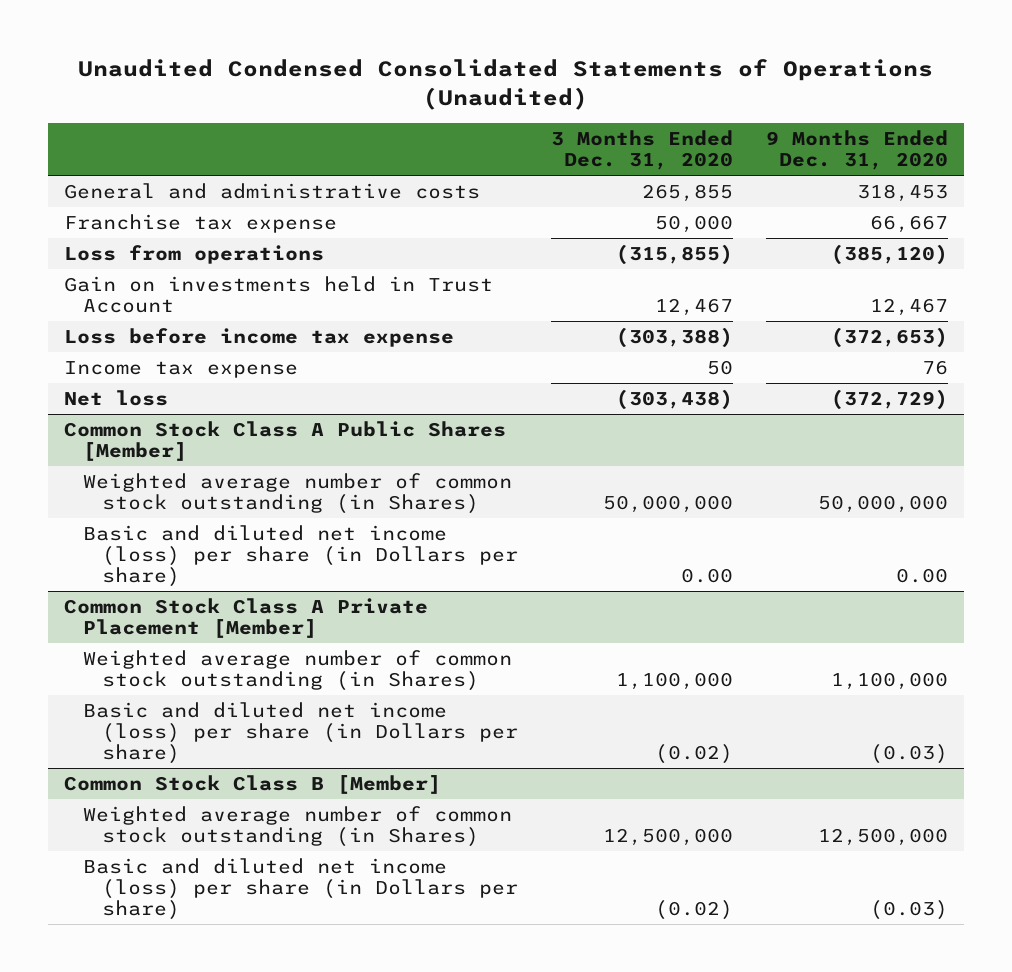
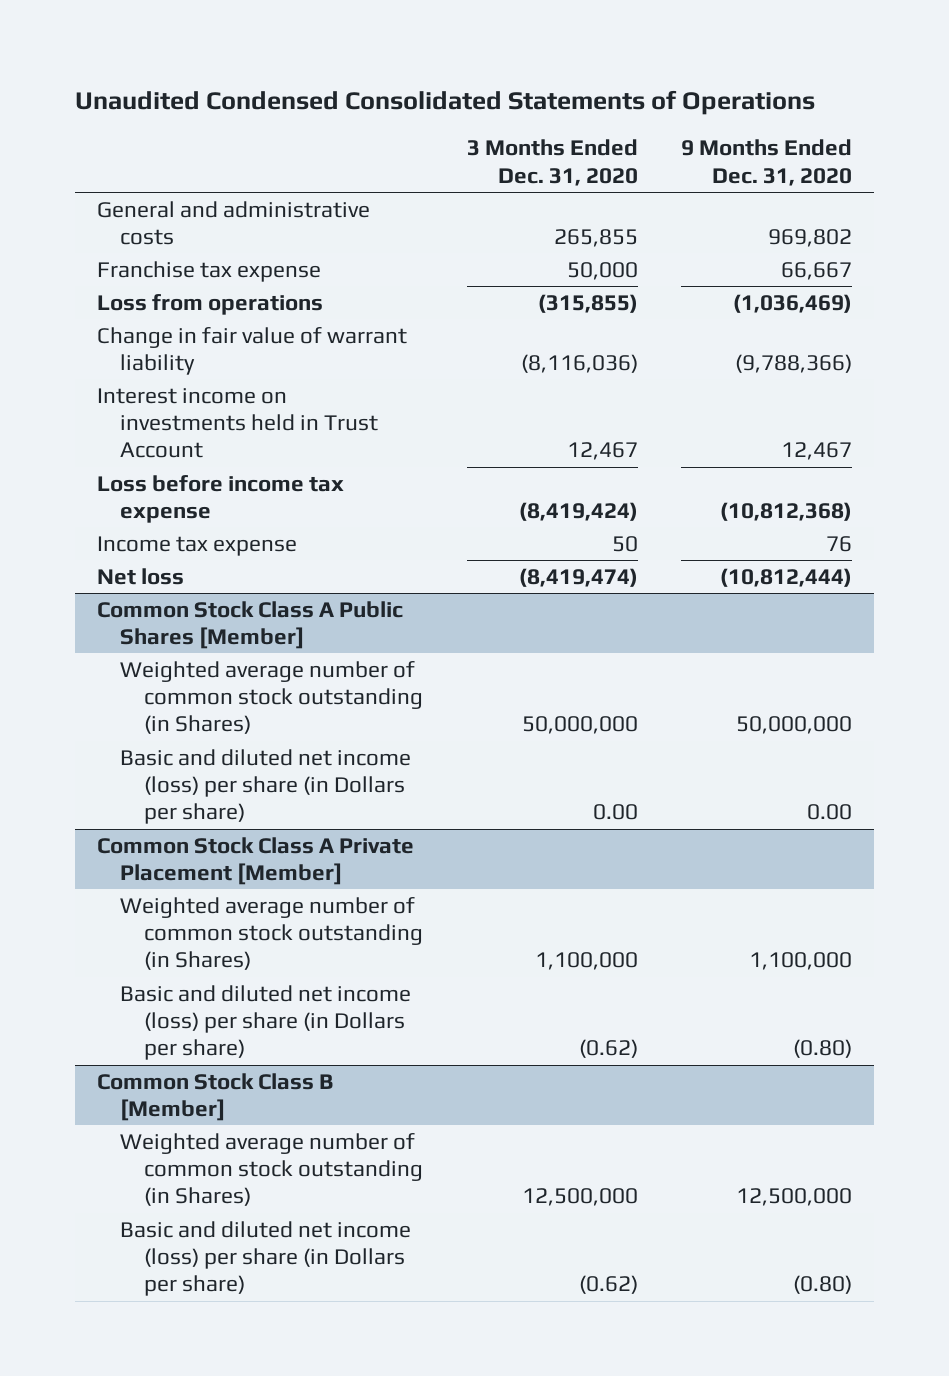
- Unaudited Condensed Consolidated Statements of Operations (Unaudited)
+ Unaudited Condensed Consolidated Statements of Operations
- General and administrative costs | 265,855 | 318,453
+ General and administrative costs | 265,855 | 969,802
- Loss from operations | (315,855) | (385,120)
- Gain on investments held in Trust Account | 12,467 | 12,467
- Loss before income tax expense | (303,388) | (372,653)
+ Loss from operations | (315,855) | (1,036,469)
+ Change in fair value of warrant liability | (8,116,036) | (9,788,366)
+ Interest income on investments held in Trust Account | 12,467 | 12,467
+ Loss before income tax expense | (8,419,424) | (10,812,368)
- Net loss | (303,438) | (372,729)
+ Net loss | (8,419,474) | (10,812,444)
@ Common Stock Class A Private Placement [Member]
- Basic and diluted net income (loss) per share (in Dollars per share) | (0.02) | (0.03)
+ Basic and diluted net income (loss) per share (in Dollars per share) | (0.62) | (0.80)
@ Common Stock Class B [Member]
- Basic and diluted net income (loss) per share (in Dollars per share) | (0.02) | (0.03)
+ Basic and diluted net income (loss) per share (in Dollars per share) | (0.62) | (0.80)

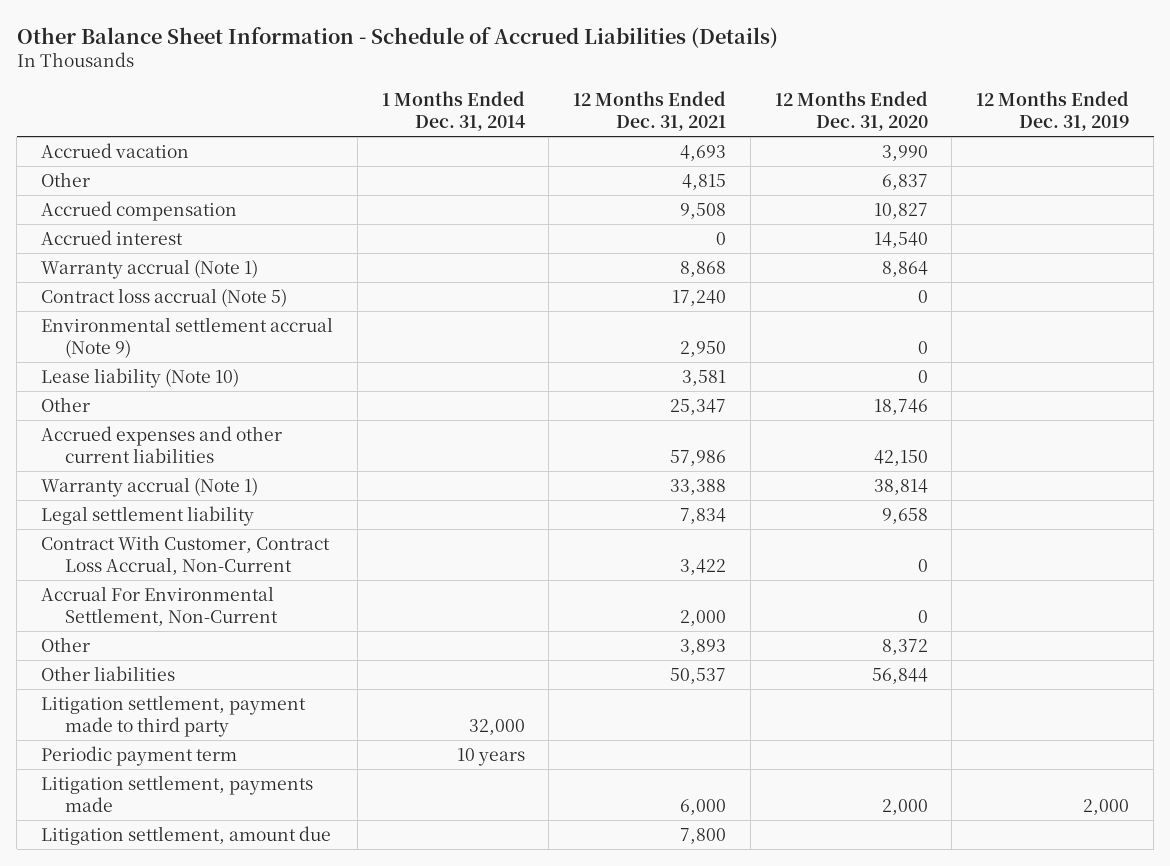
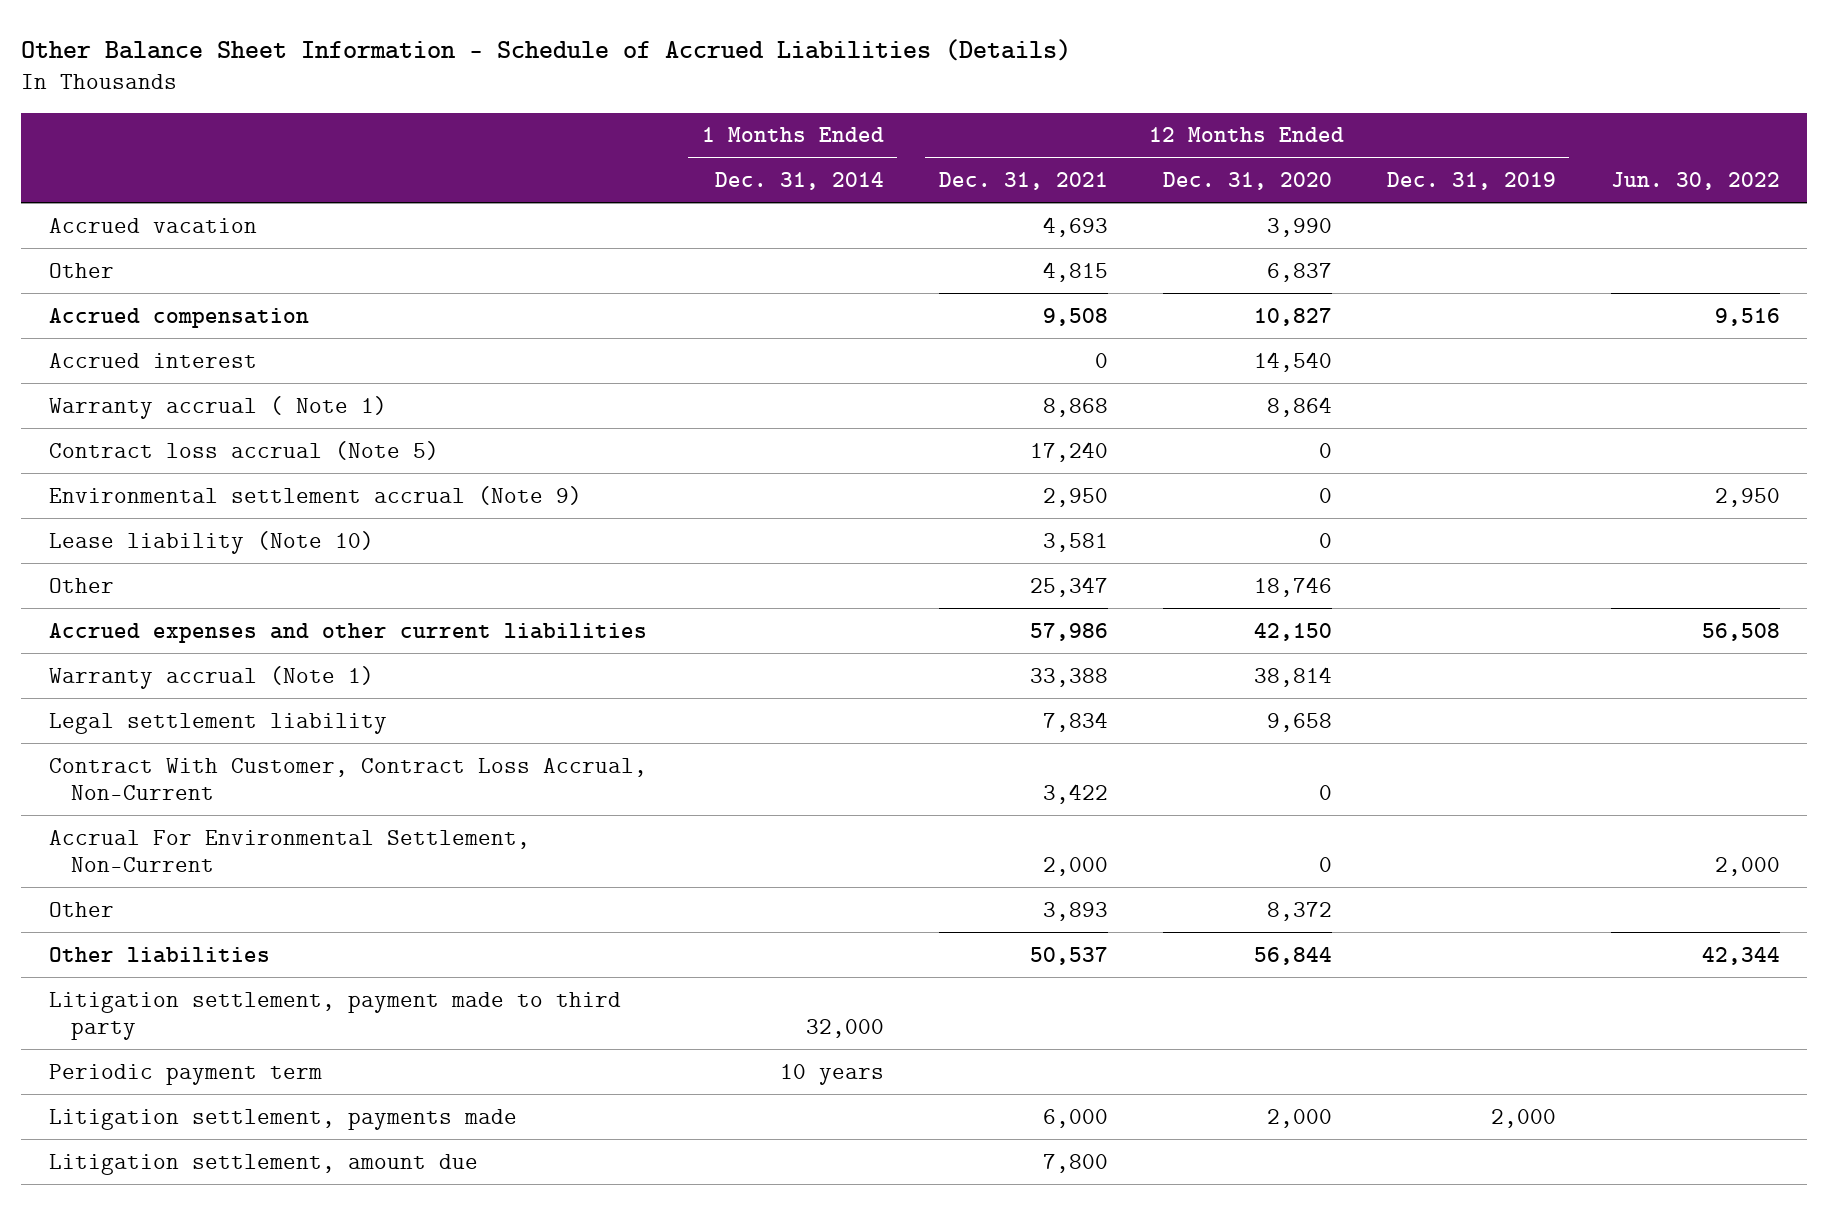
- | 1 Months Ended Dec. 31, 2014 | 12 Months Ended Dec. 31, 2021 | 12 Months Ended Dec. 31, 2020 | 12 Months Ended Dec. 31, 2019
+ | 1 Months Ended Dec. 31, 2014 | 12 Months Ended Dec. 31, 2021 | 12 Months Ended Dec. 31, 2020 | 12 Months Ended Dec. 31, 2019 | Jun. 30, 2022
- Warranty accrual (Note 1) | | 8,868 | 8,864 |
+ Warranty accrual ( Note 1) | | 8,868 | 8,864 | |

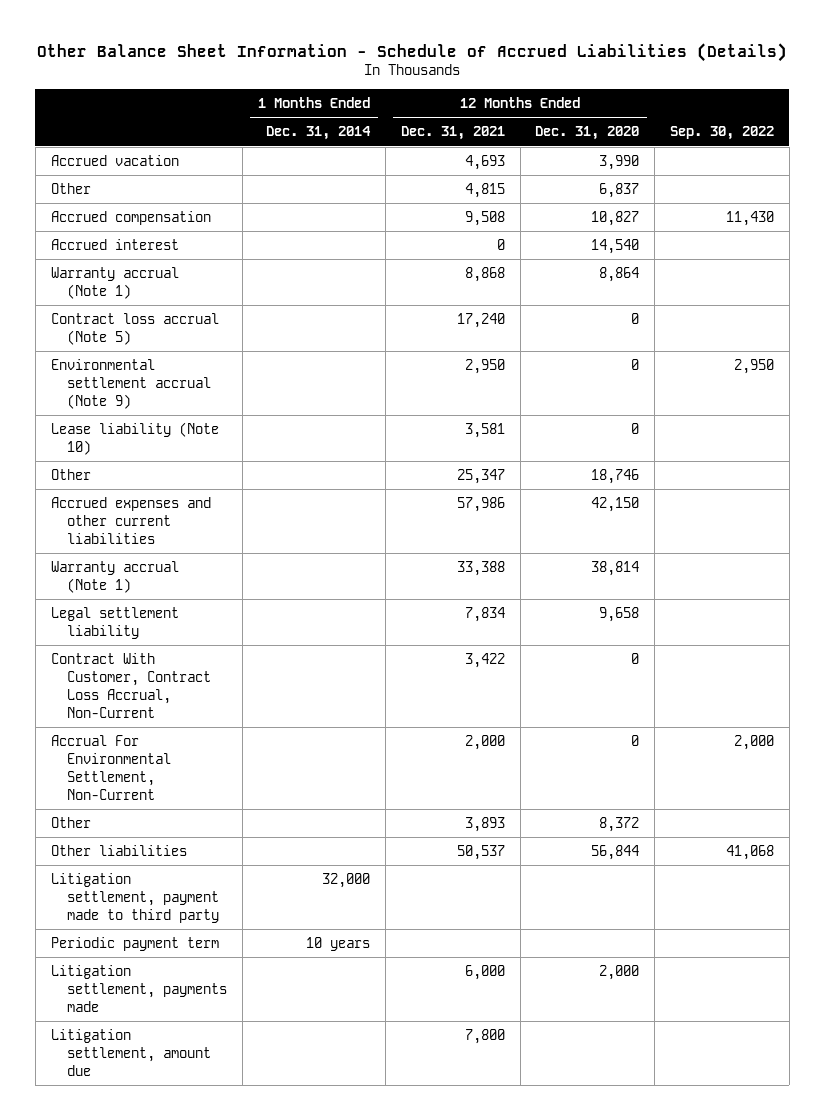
- | 1 Months Ended Dec. 31, 2014 | 12 Months Ended Dec. 31, 2021 | 12 Months Ended Dec. 31, 2020 | 12 Months Ended Dec. 31, 2019 | Jun. 30, 2022
+ | 1 Months Ended Dec. 31, 2014 | 12 Months Ended Dec. 31, 2021 | 12 Months Ended Dec. 31, 2020 | Sep. 30, 2022
- Warranty accrual ( Note 1) | | 8,868 | 8,864 | |
+ Warranty accrual (Note 1) | | 8,868 | 8,864 |

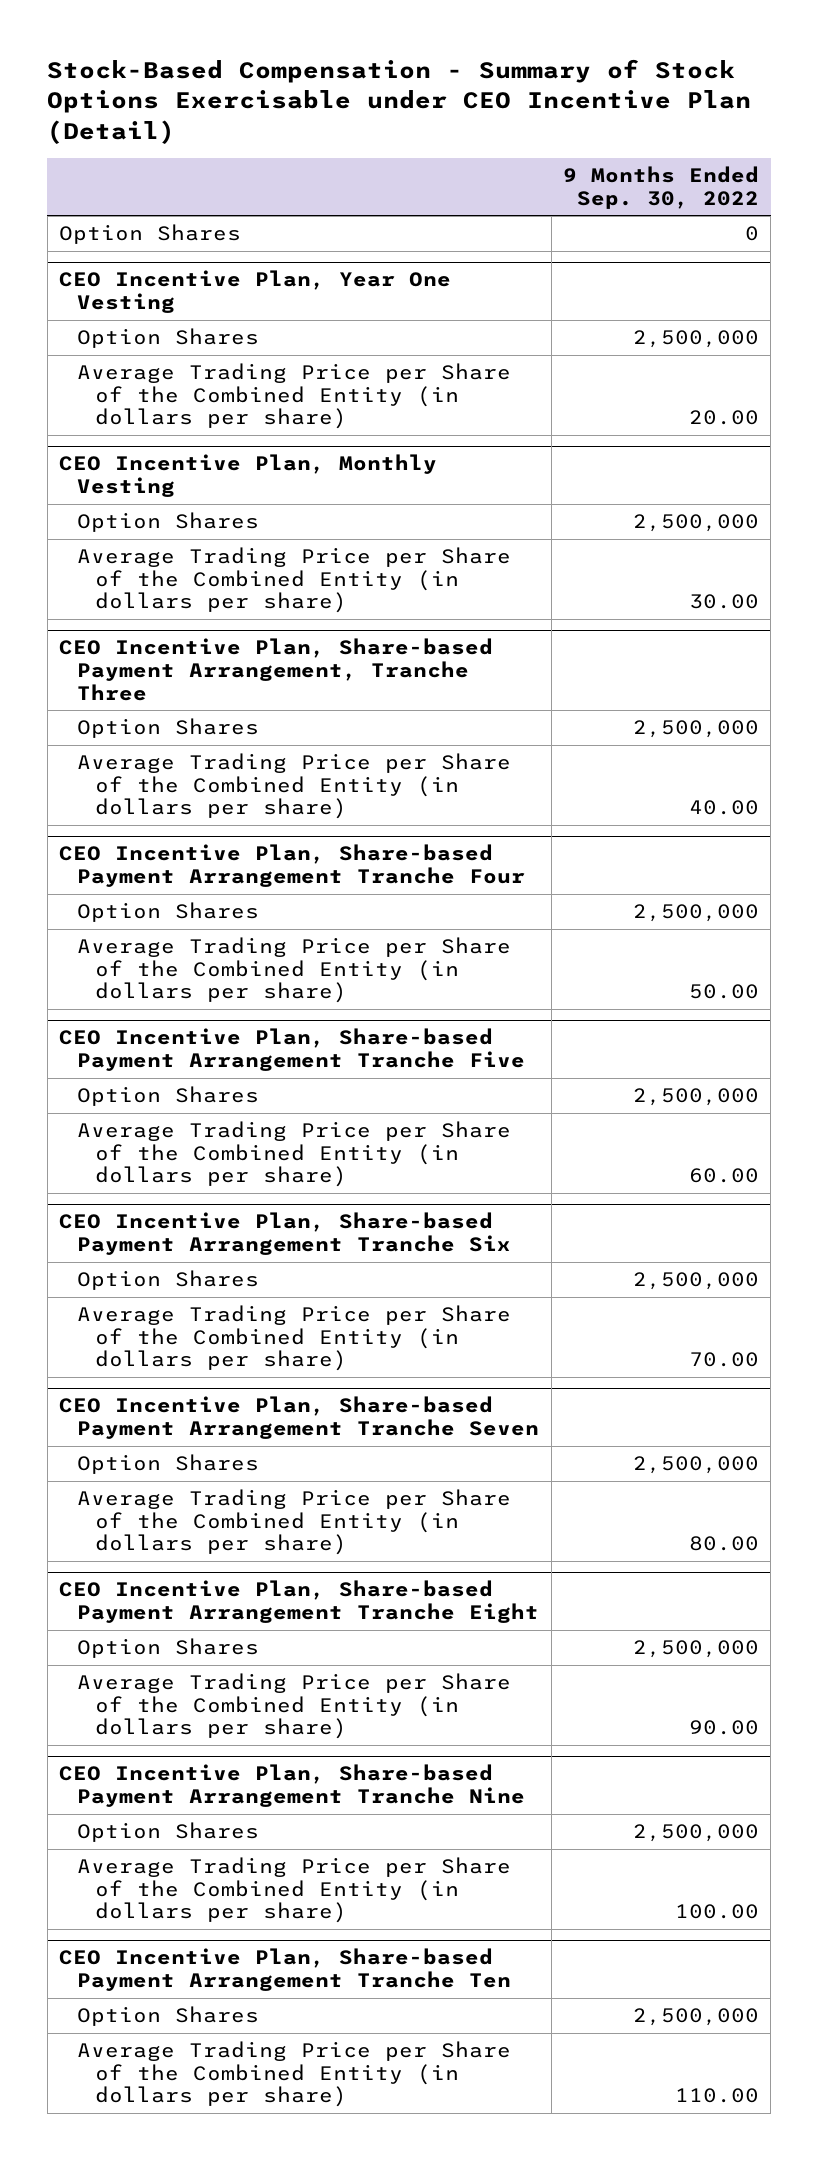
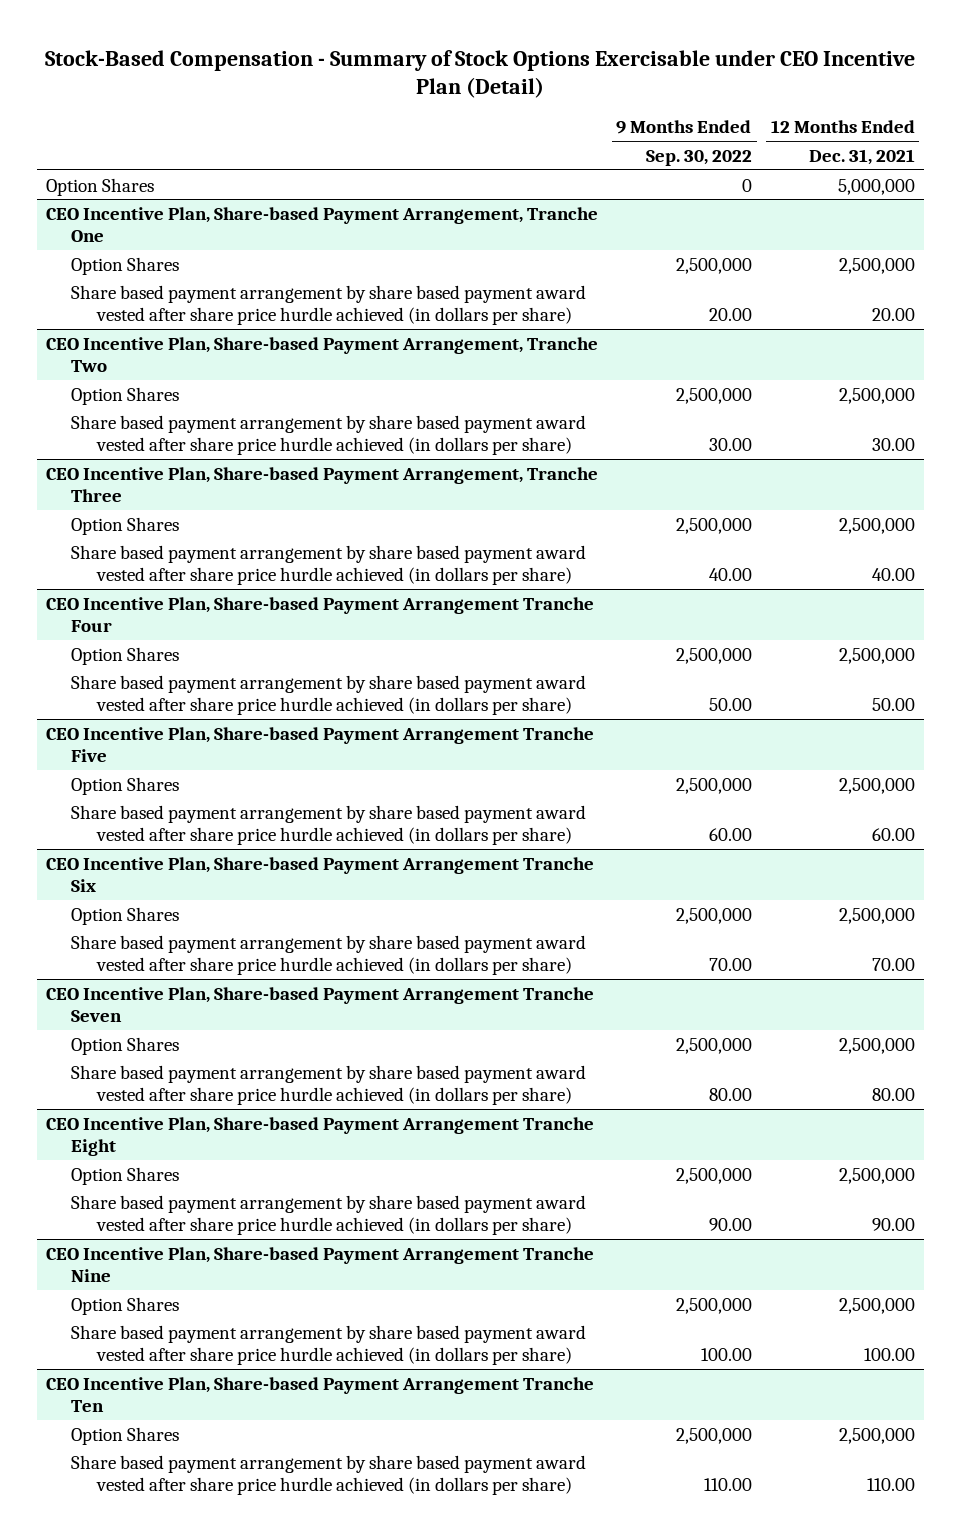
- | 9 Months Ended Sep. 30, 2022
+ | 9 Months Ended Sep. 30, 2022 | 12 Months Ended Dec. 31, 2021
- CEO Incentive Plan, Year One Vesting
+ CEO Incentive Plan, Share-based Payment Arrangement, Tranche One
- Average Trading Price per Share of the Combined Entity (in dollars per share) | 20.00
- CEO Incentive Plan, Monthly Vesting
+ Share based payment arrangement by share based payment award vested after share price hurdle achieved (in dollars per share) | 20.00 | 20.00
+ CEO Incentive Plan, Share-based Payment Arrangement, Tranche Two
- Average Trading Price per Share of the Combined Entity (in dollars per share) | 30.00
+ Share based payment arrangement by share based payment award vested after share price hurdle achieved (in dollars per share) | 30.00 | 30.00
@ CEO Incentive Plan, Share-based Payment Arrangement, Tranche Three
- Average Trading Price per Share of the Combined Entity (in dollars per share) | 40.00
+ Share based payment arrangement by share based payment award vested after share price hurdle achieved (in dollars per share) | 40.00 | 40.00
@ CEO Incentive Plan, Share-based Payment Arrangement Tranche Four
- Average Trading Price per Share of the Combined Entity (in dollars per share) | 50.00
+ Share based payment arrangement by share based payment award vested after share price hurdle achieved (in dollars per share) | 50.00 | 50.00
@ CEO Incentive Plan, Share-based Payment Arrangement Tranche Five
- Average Trading Price per Share of the Combined Entity (in dollars per share) | 60.00
+ Share based payment arrangement by share based payment award vested after share price hurdle achieved (in dollars per share) | 60.00 | 60.00
@ CEO Incentive Plan, Share-based Payment Arrangement Tranche Six
- Average Trading Price per Share of the Combined Entity (in dollars per share) | 70.00
+ Share based payment arrangement by share based payment award vested after share price hurdle achieved (in dollars per share) | 70.00 | 70.00
@ CEO Incentive Plan, Share-based Payment Arrangement Tranche Seven
- Average Trading Price per Share of the Combined Entity (in dollars per share) | 80.00
+ Share based payment arrangement by share based payment award vested after share price hurdle achieved (in dollars per share) | 80.00 | 80.00
@ CEO Incentive Plan, Share-based Payment Arrangement Tranche Eight
- Average Trading Price per Share of the Combined Entity (in dollars per share) | 90.00
+ Share based payment arrangement by share based payment award vested after share price hurdle achieved (in dollars per share) | 90.00 | 90.00
@ CEO Incentive Plan, Share-based Payment Arrangement Tranche Nine
- Average Trading Price per Share of the Combined Entity (in dollars per share) | 100.00
+ Share based payment arrangement by share based payment award vested after share price hurdle achieved (in dollars per share) | 100.00 | 100.00
@ CEO Incentive Plan, Share-based Payment Arrangement Tranche Ten
- Average Trading Price per Share of the Combined Entity (in dollars per share) | 110.00
+ Share based payment arrangement by share based payment award vested after share price hurdle achieved (in dollars per share) | 110.00 | 110.00

